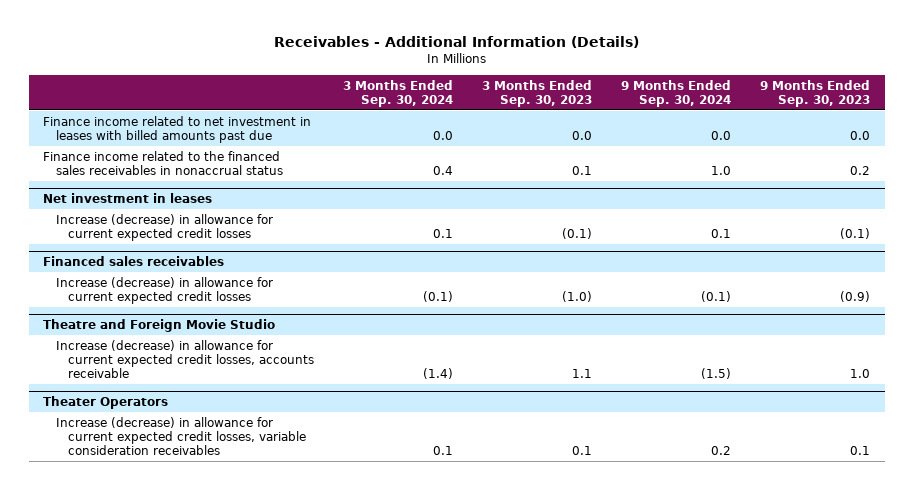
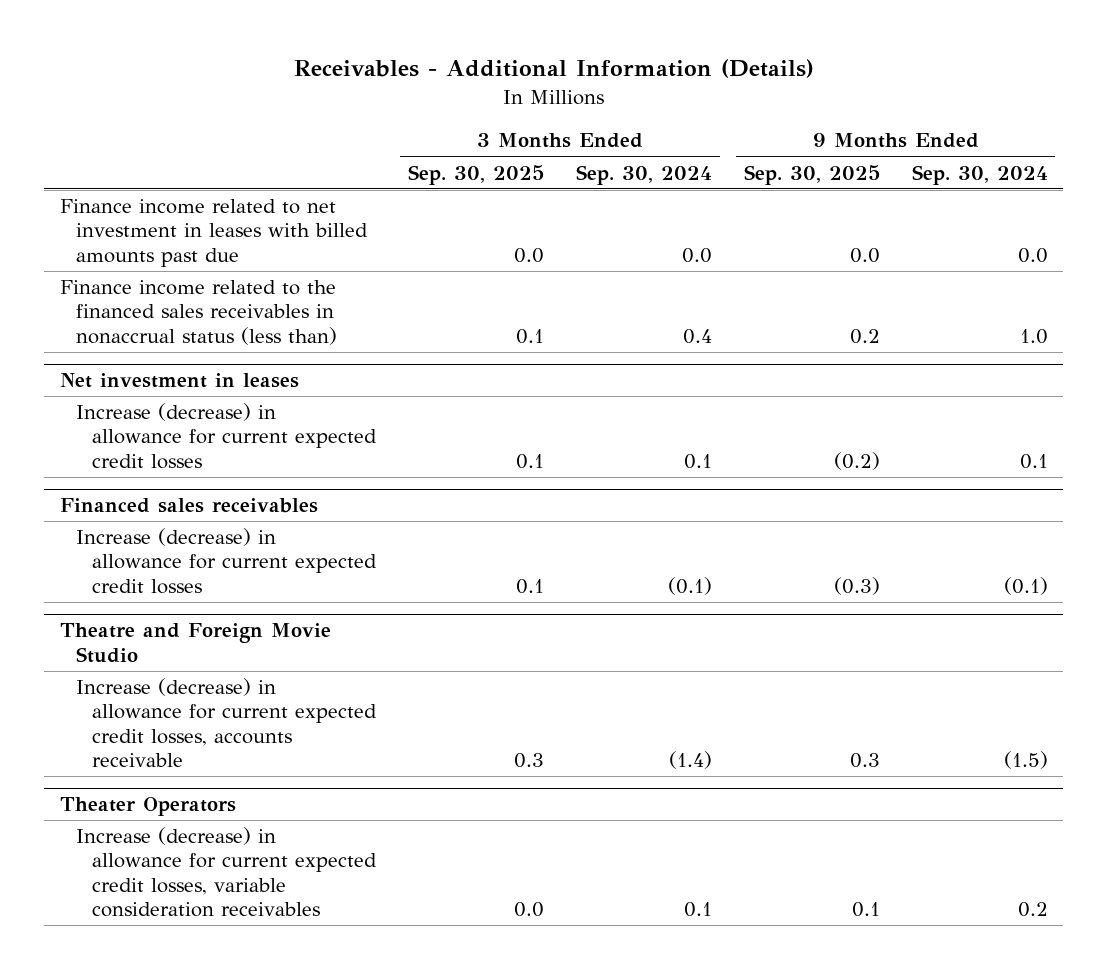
- | 3 Months Ended Sep. 30, 2024 | 3 Months Ended Sep. 30, 2023 | 9 Months Ended Sep. 30, 2024 | 9 Months Ended Sep. 30, 2023
+ | 3 Months Ended Sep. 30, 2025 | 3 Months Ended Sep. 30, 2024 | 9 Months Ended Sep. 30, 2025 | 9 Months Ended Sep. 30, 2024
- Finance income related to the financed sales receivables in nonaccrual status | 0.4 | 0.1 | 1.0 | 0.2
+ Finance income related to the financed sales receivables in nonaccrual status (less than) | 0.1 | 0.4 | 0.2 | 1.0

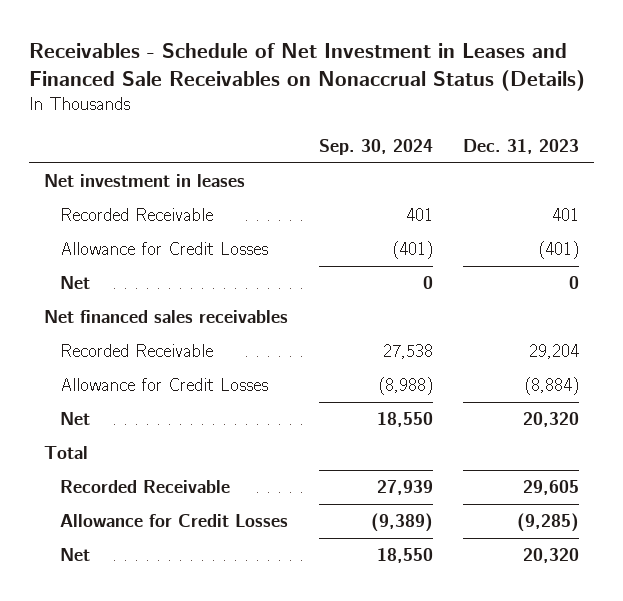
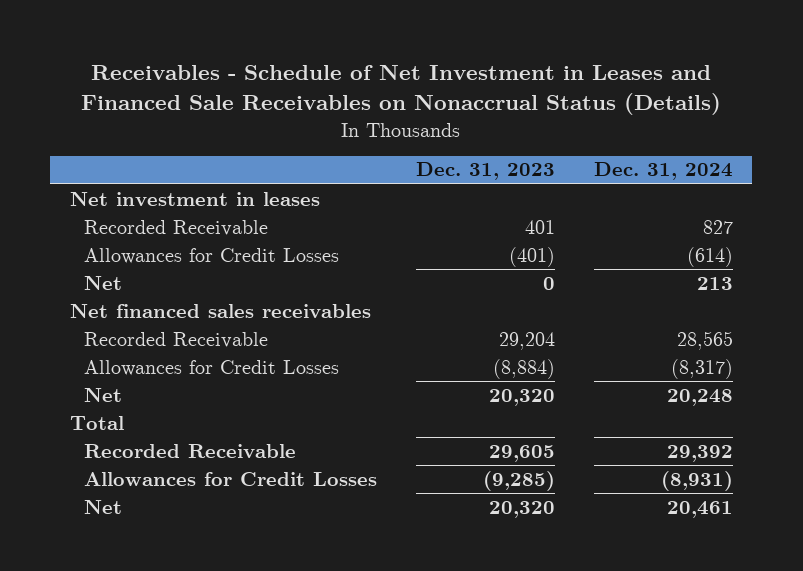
- | Sep. 30, 2024 | Dec. 31, 2023
+ | Dec. 31, 2023 | Dec. 31, 2024
- Allowance for Credit Losses | (401) | (401)
+ Allowances for Credit Losses | (401) | (614)
- Allowance for Credit Losses | (8,988) | (8,884)
+ Allowances for Credit Losses | (8,884) | (8,317)
- Allowance for Credit Losses | (9,389) | (9,285)
+ Allowances for Credit Losses | (9,285) | (8,931)

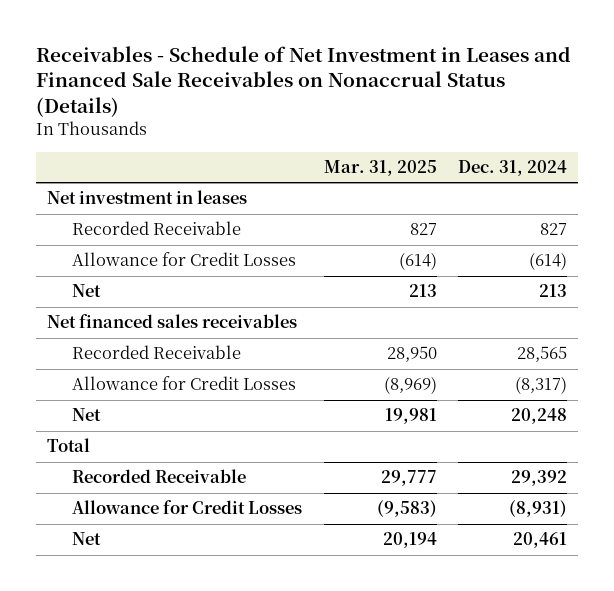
- | Dec. 31, 2023 | Dec. 31, 2024
+ | Mar. 31, 2025 | Dec. 31, 2024
- Allowances for Credit Losses | (401) | (614)
+ Allowance for Credit Losses | (614) | (614)
- Allowances for Credit Losses | (8,884) | (8,317)
+ Allowance for Credit Losses | (8,969) | (8,317)
- Allowances for Credit Losses | (9,285) | (8,931)
+ Allowance for Credit Losses | (9,583) | (8,931)

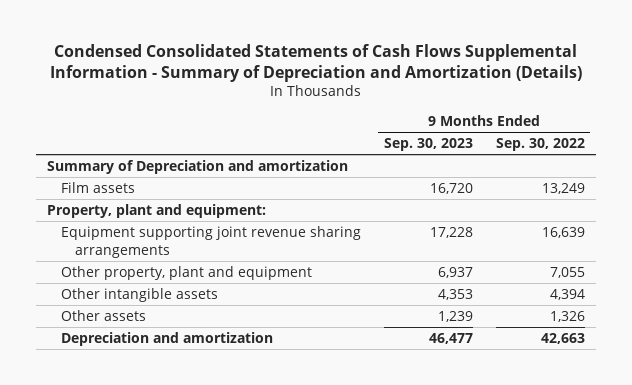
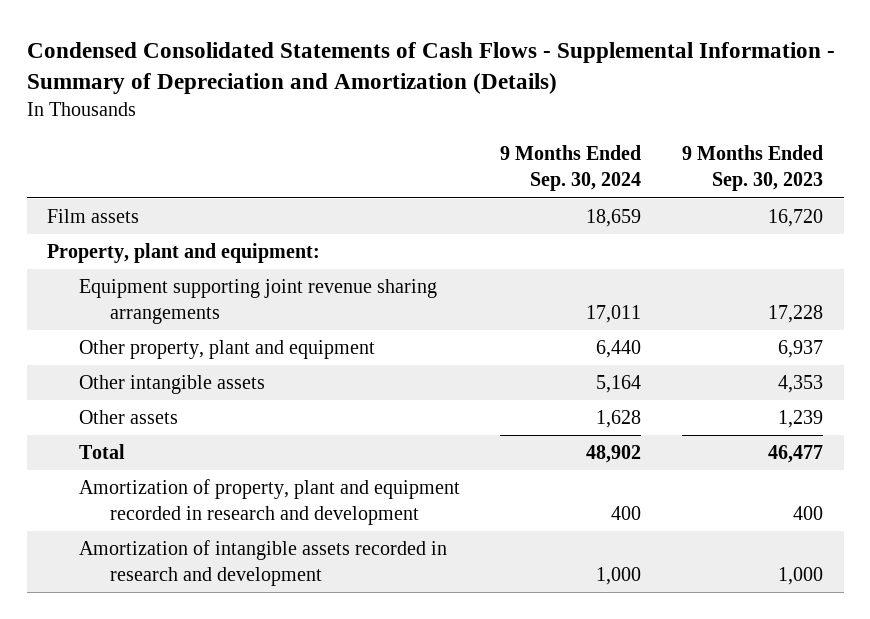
- Condensed Consolidated Statements of Cash Flows Supplemental Information - Summary of Depreciation and Amortization (Details)
+ Condensed Consolidated Statements of Cash Flows - Supplemental Information - Summary of Depreciation and Amortization (Details)
- | 9 Months Ended Sep. 30, 2023 | 9 Months Ended Sep. 30, 2022
+ | 9 Months Ended Sep. 30, 2024 | 9 Months Ended Sep. 30, 2023
- Summary of Depreciation and amortization
- Depreciation and amortization | 46,477 | 42,663
+ Total | 48,902 | 46,477
+ Amortization of property, plant and equipment recorded in research and development | 400 | 400
+ Amortization of intangible assets recorded in research and development | 1,000 | 1,000

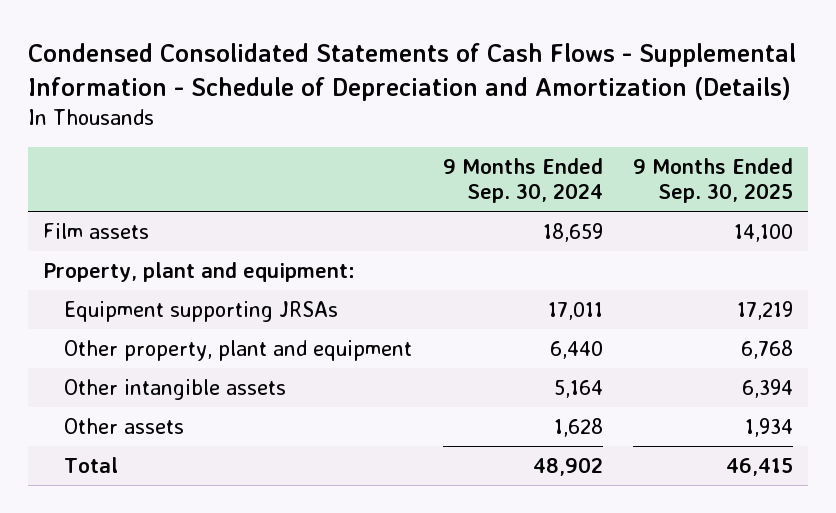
- Condensed Consolidated Statements of Cash Flows - Supplemental Information - Summary of Depreciation and Amortization (Details)
+ Condensed Consolidated Statements of Cash Flows - Supplemental Information - Schedule of Depreciation and Amortization (Details)
- | 9 Months Ended Sep. 30, 2024 | 9 Months Ended Sep. 30, 2023
+ | 9 Months Ended Sep. 30, 2024 | 9 Months Ended Sep. 30, 2025
- Equipment supporting joint revenue sharing arrangements | 17,011 | 17,228
+ Equipment supporting JRSAs | 17,011 | 17,219
- Amortization of property, plant and equipment recorded in research and development | 400 | 400
- Amortization of intangible assets recorded in research and development | 1,000 | 1,000

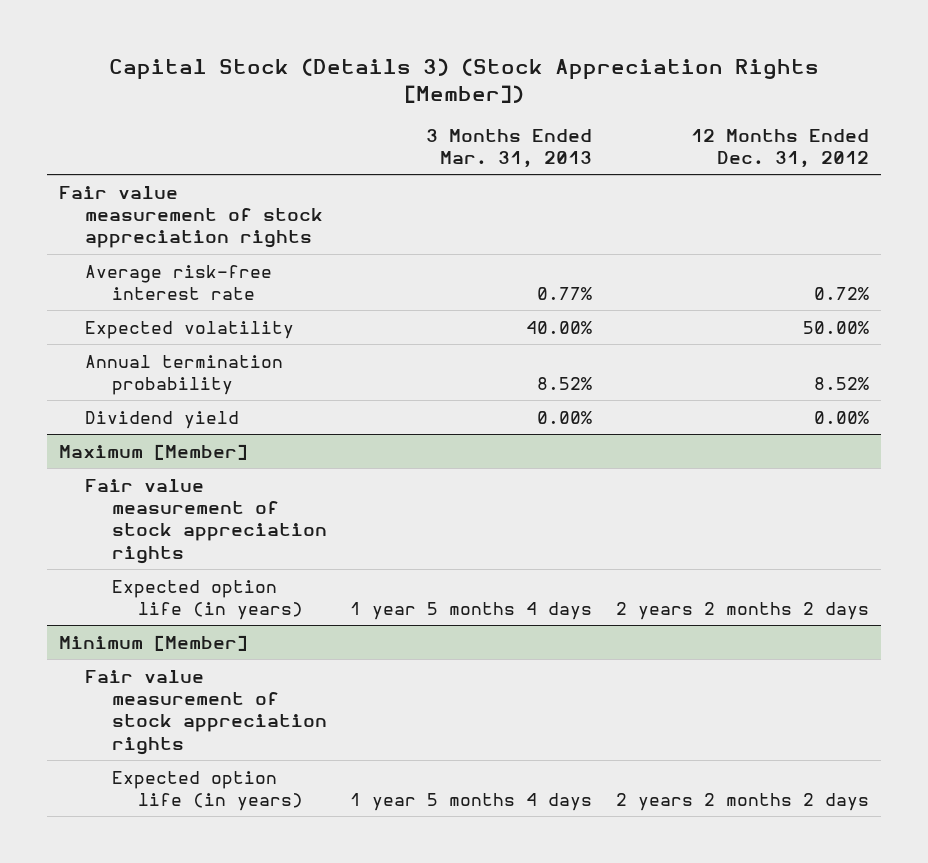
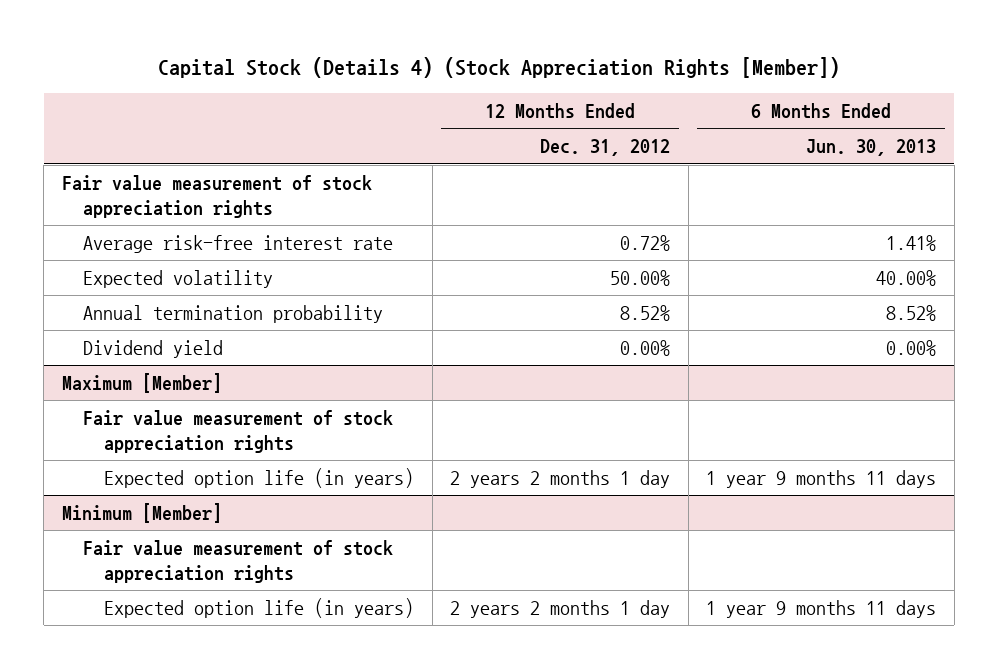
- Capital Stock (Details 3) (Stock Appreciation Rights [Member])
+ Capital Stock (Details 4) (Stock Appreciation Rights [Member])
- | 3 Months Ended Mar. 31, 2013 | 12 Months Ended Dec. 31, 2012
+ | 12 Months Ended Dec. 31, 2012 | 6 Months Ended Jun. 30, 2013
@ Maximum [Member]
- Expected option life (in years) | 1 year 5 months 4 days | 2 years 2 months 2 days
+ Expected option life (in years) | 2 years 2 months 1 day | 1 year 9 months 11 days
@ Minimum [Member]
- Expected option life (in years) | 1 year 5 months 4 days | 2 years 2 months 2 days
+ Expected option life (in years) | 2 years 2 months 1 day | 1 year 9 months 11 days

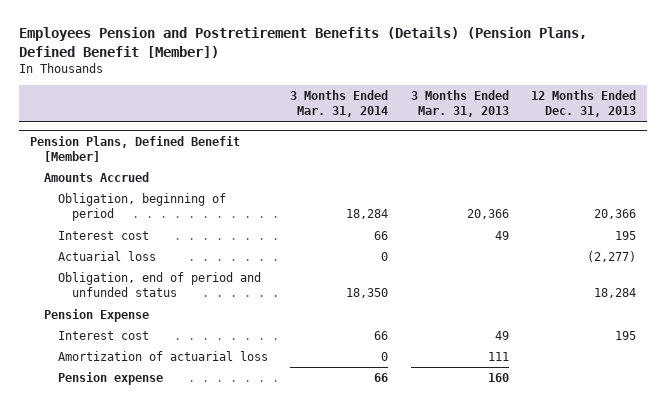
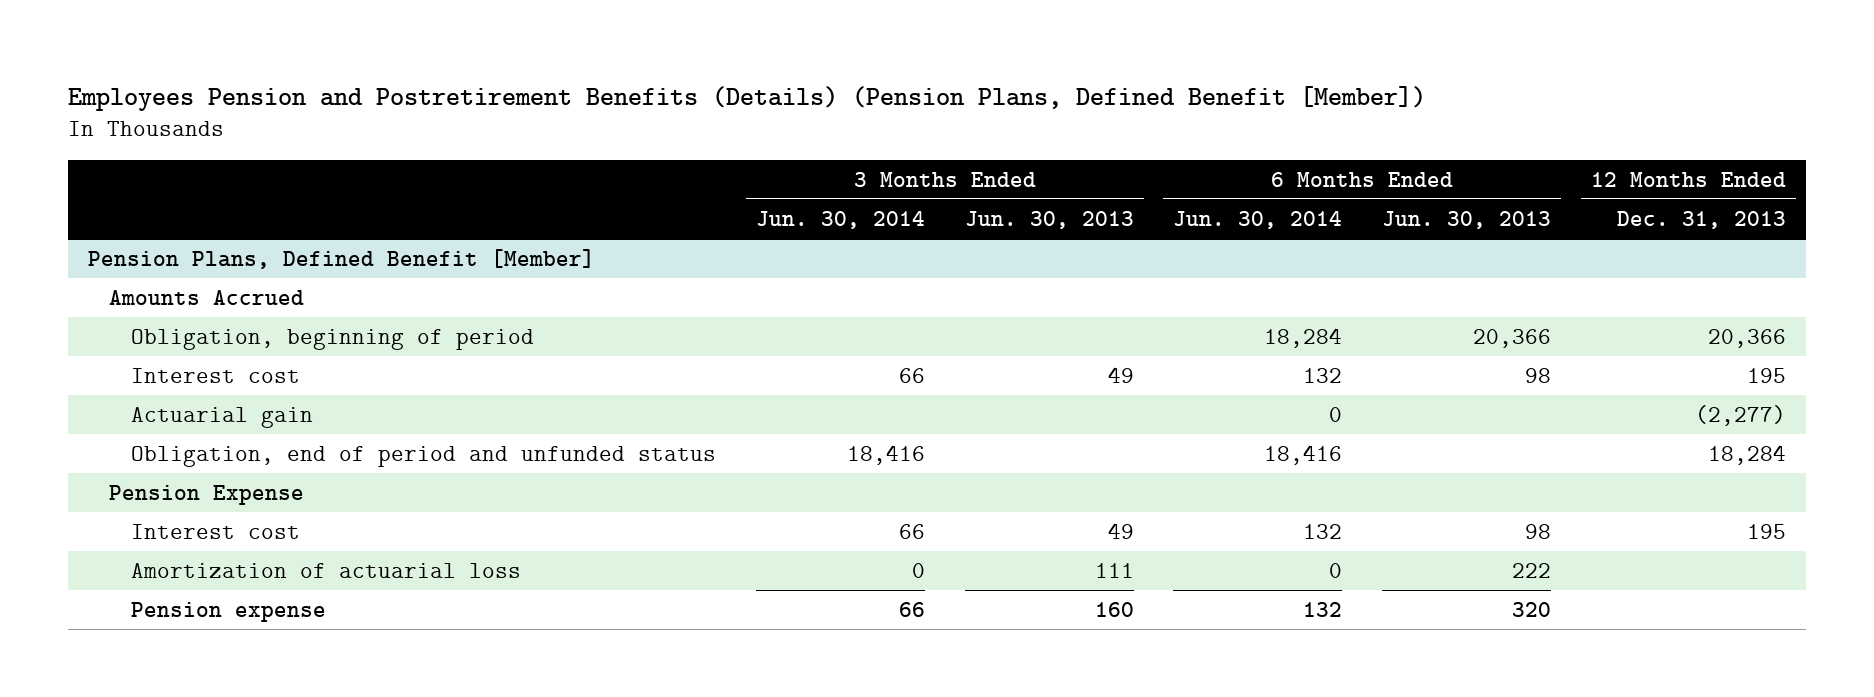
- | 3 Months Ended Mar. 31, 2014 | 3 Months Ended Mar. 31, 2013 | 12 Months Ended Dec. 31, 2013
+ | 3 Months Ended Jun. 30, 2014 | 3 Months Ended Jun. 30, 2013 | 6 Months Ended Jun. 30, 2014 | 6 Months Ended Jun. 30, 2013 | 12 Months Ended Dec. 31, 2013
@ Pension Plans, Defined Benefit [Member]
- Actuarial loss | 0 | | (2,277)
+ Actuarial gain | | | 0 | | (2,277)

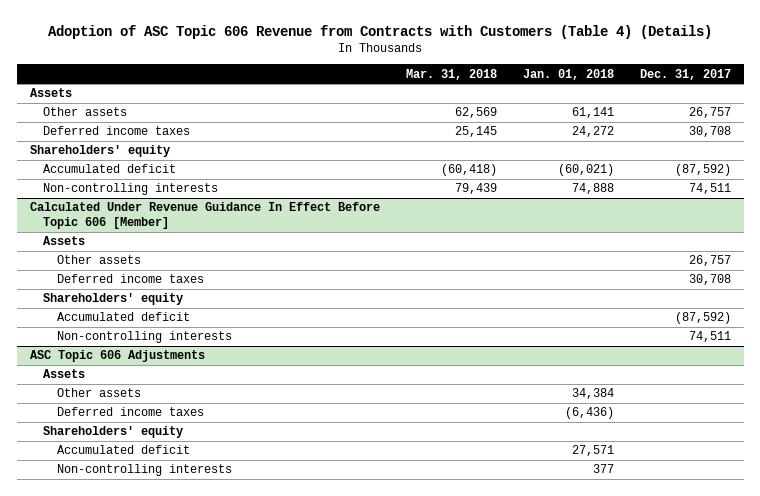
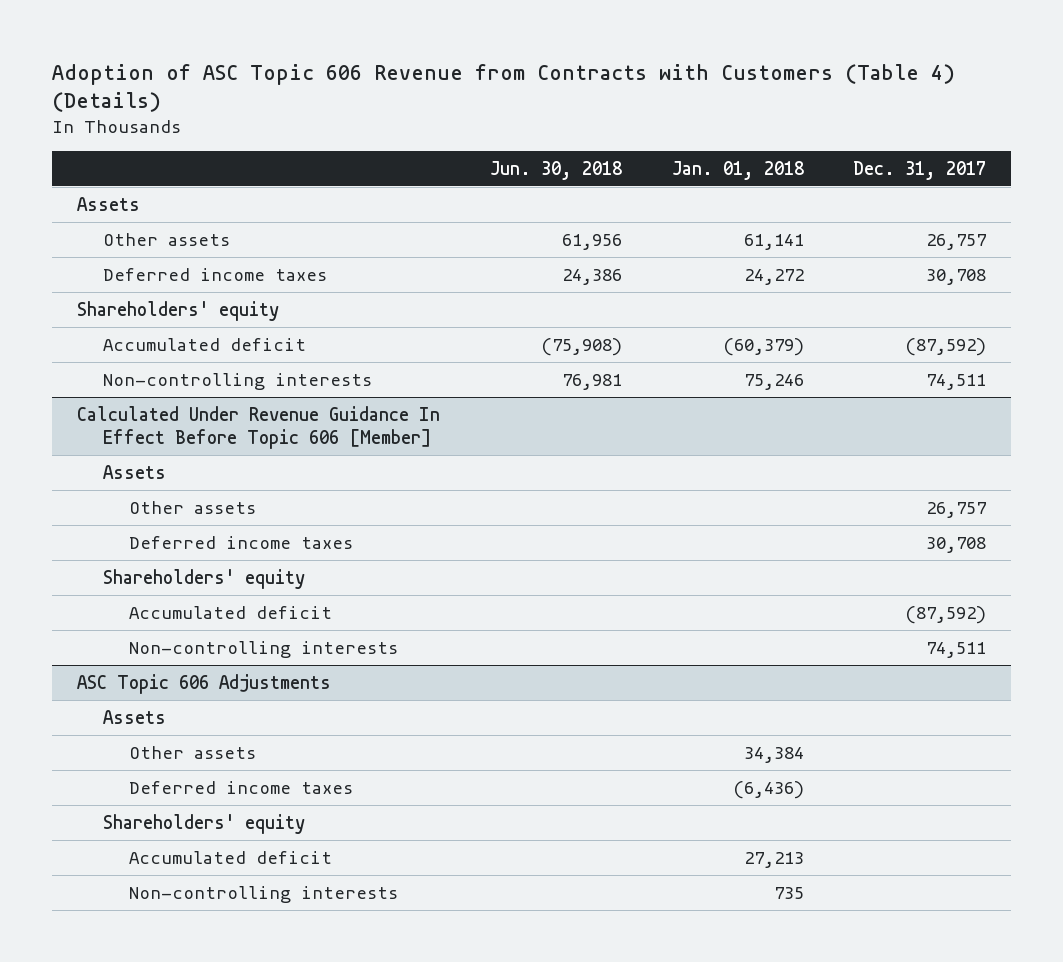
- | Mar. 31, 2018 | Jan. 01, 2018 | Dec. 31, 2017
+ | Jun. 30, 2018 | Jan. 01, 2018 | Dec. 31, 2017
- Accumulated deficit | (60,418) | (60,021) | (87,592)
- Non-controlling interests | 79,439 | 74,888 | 74,511
+ Accumulated deficit | (75,908) | (60,379) | (87,592)
+ Non-controlling interests | 76,981 | 75,246 | 74,511
@ ASC Topic 606 Adjustments
- Accumulated deficit | | 27,571 |
- Non-controlling interests | | 377 |
+ Accumulated deficit | | 27,213 |
+ Non-controlling interests | | 735 |

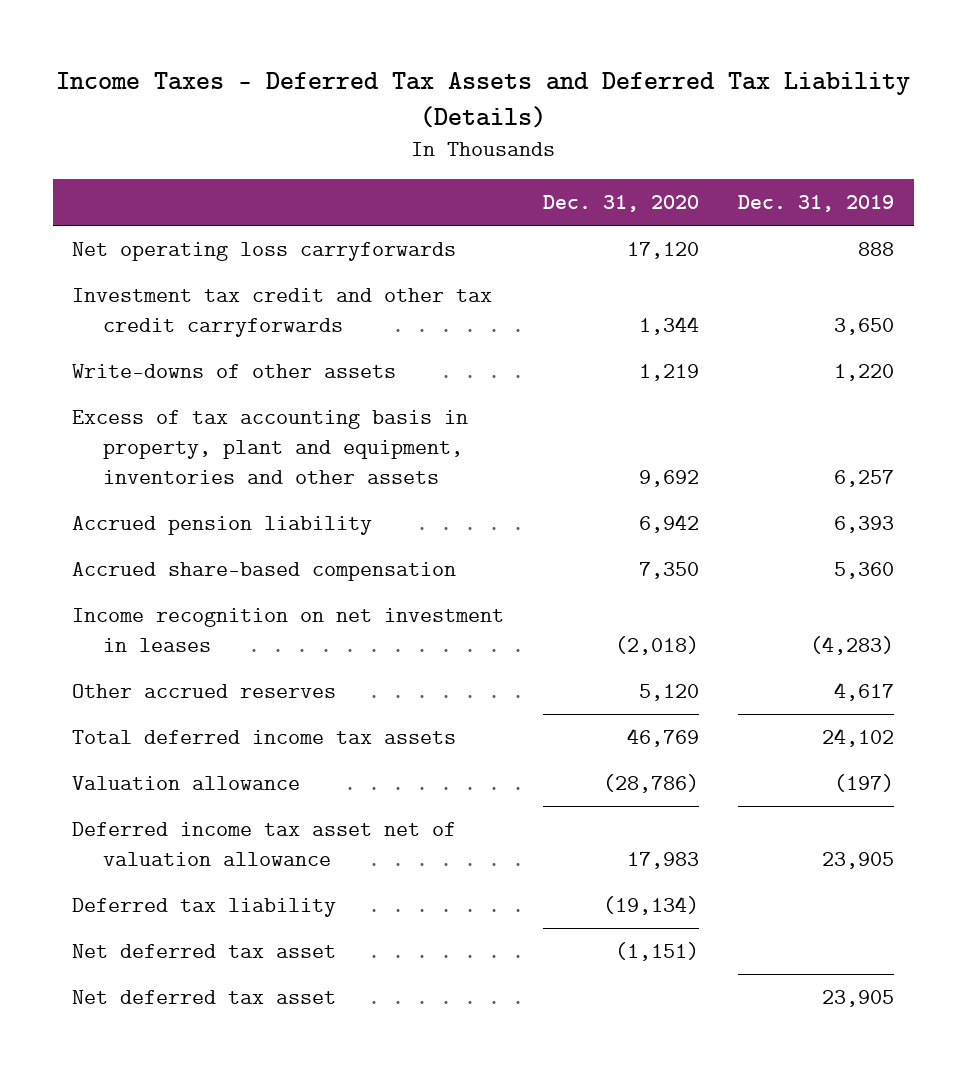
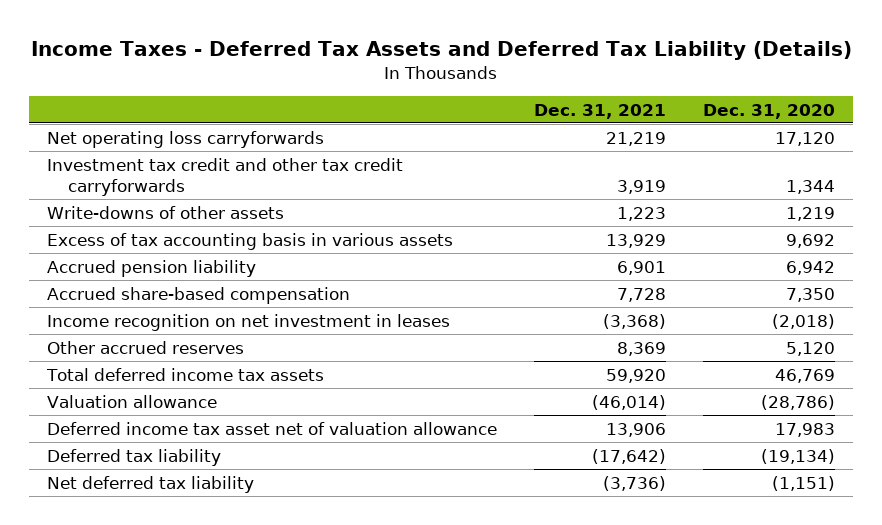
- | Dec. 31, 2020 | Dec. 31, 2019
+ | Dec. 31, 2021 | Dec. 31, 2020
- Excess of tax accounting basis in property, plant and equipment, inventories and other assets | 9,692 | 6,257
+ Excess of tax accounting basis in various assets | 13,929 | 9,692
- Net deferred tax asset | (1,151) |
- Net deferred tax asset | | 23,905
+ Net deferred tax liability | (3,736) | (1,151)

